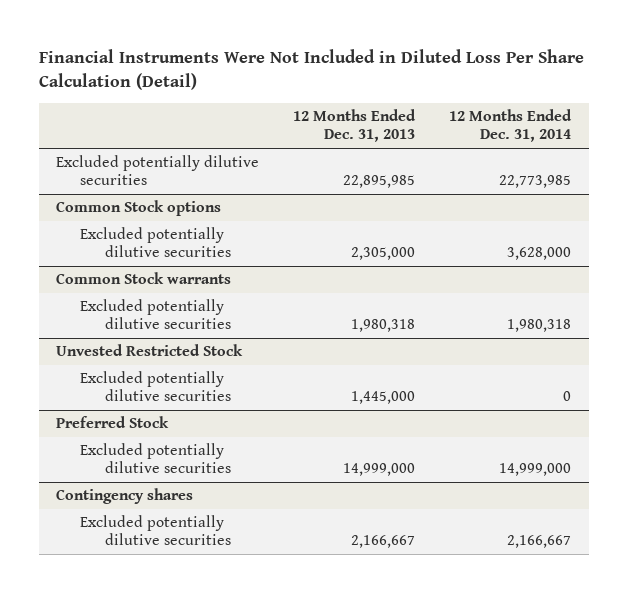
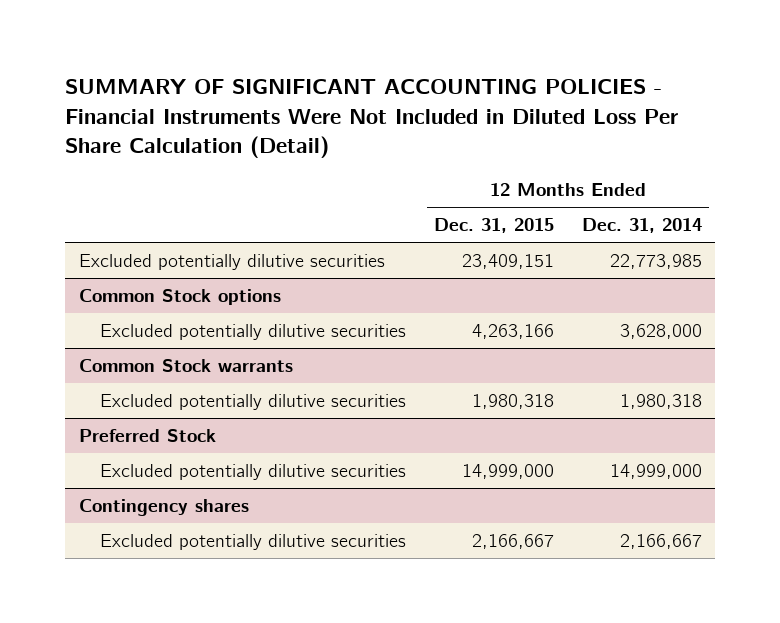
- Financial Instruments Were Not Included in Diluted Loss Per Share Calculation (Detail)
+ SUMMARY OF SIGNIFICANT ACCOUNTING POLICIES - Financial Instruments Were Not Included in Diluted Loss Per Share Calculation (Detail)
- | 12 Months Ended Dec. 31, 2013 | 12 Months Ended Dec. 31, 2014
+ | 12 Months Ended Dec. 31, 2015 | 12 Months Ended Dec. 31, 2014
- Unvested Restricted Stock
- Excluded potentially dilutive securities | 1,445,000 | 0

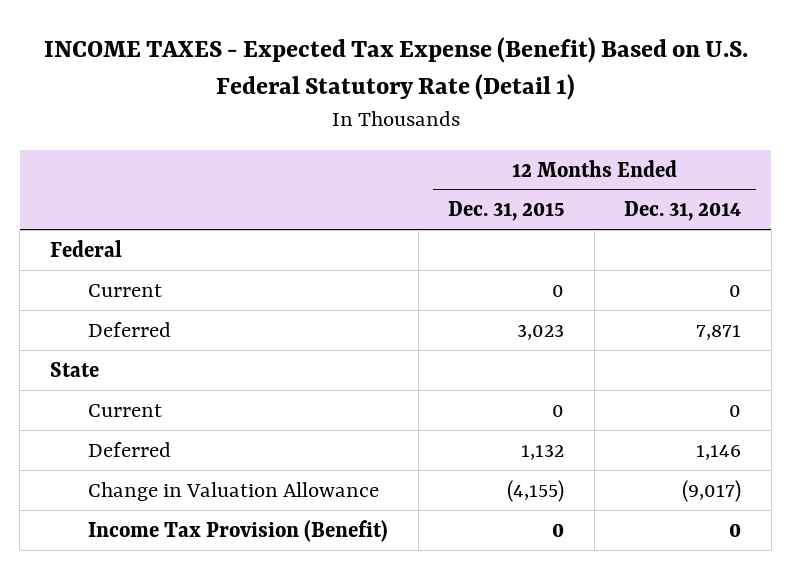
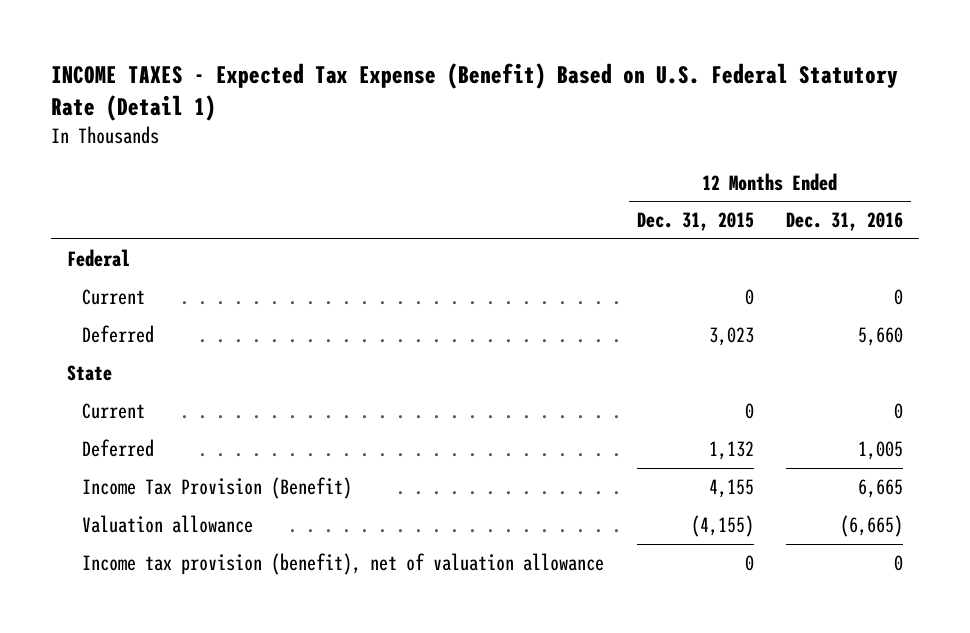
- | 12 Months Ended Dec. 31, 2015 | 12 Months Ended Dec. 31, 2014
+ | 12 Months Ended Dec. 31, 2015 | 12 Months Ended Dec. 31, 2016
- Change in Valuation Allowance | (4,155) | (9,017)
- Income Tax Provision (Benefit) | 0 | 0
+ Income Tax Provision (Benefit) | 4,155 | 6,665
+ Valuation allowance | (4,155) | (6,665)
+ Income tax provision (benefit), net of valuation allowance | 0 | 0

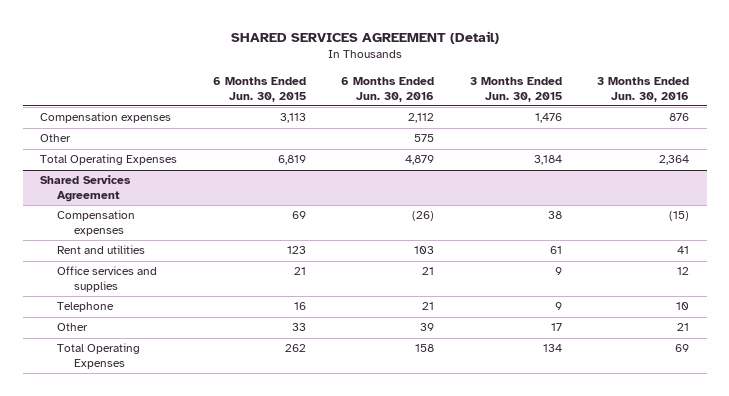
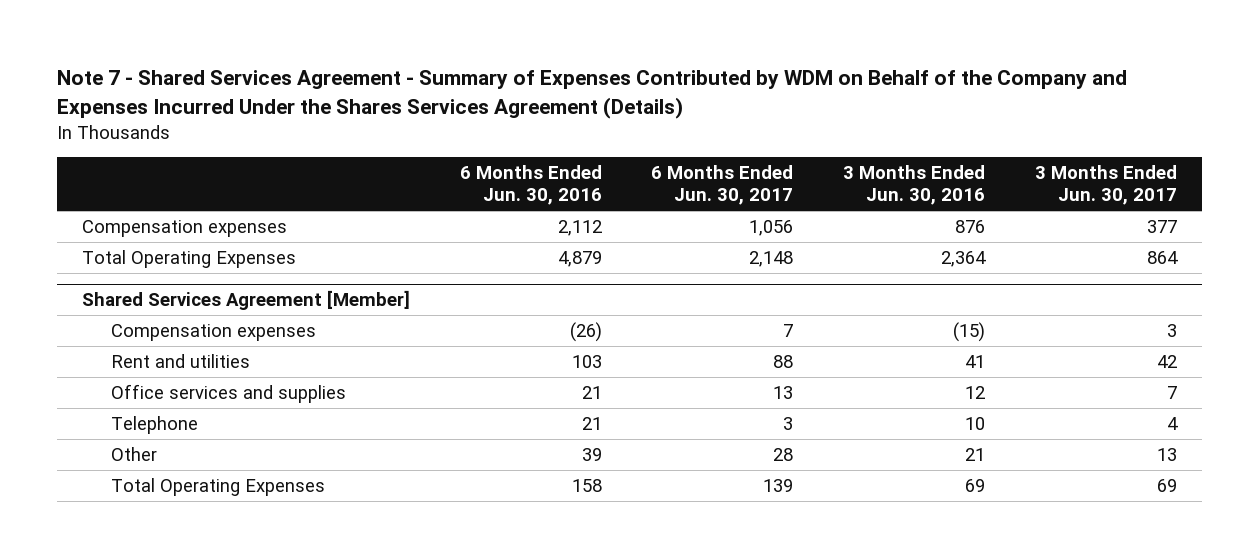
- SHARED SERVICES AGREEMENT (Detail)
+ Note 7 - Shared Services Agreement - Summary of Expenses Contributed by WDM on Behalf of the Company and Expenses Incurred Under the Shares Services Agreement (Details)
- | 6 Months Ended Jun. 30, 2015 | 6 Months Ended Jun. 30, 2016 | 3 Months Ended Jun. 30, 2015 | 3 Months Ended Jun. 30, 2016
+ | 6 Months Ended Jun. 30, 2016 | 6 Months Ended Jun. 30, 2017 | 3 Months Ended Jun. 30, 2016 | 3 Months Ended Jun. 30, 2017
- Other | | 575 | |
- Shared Services Agreement
+ Shared Services Agreement [Member]

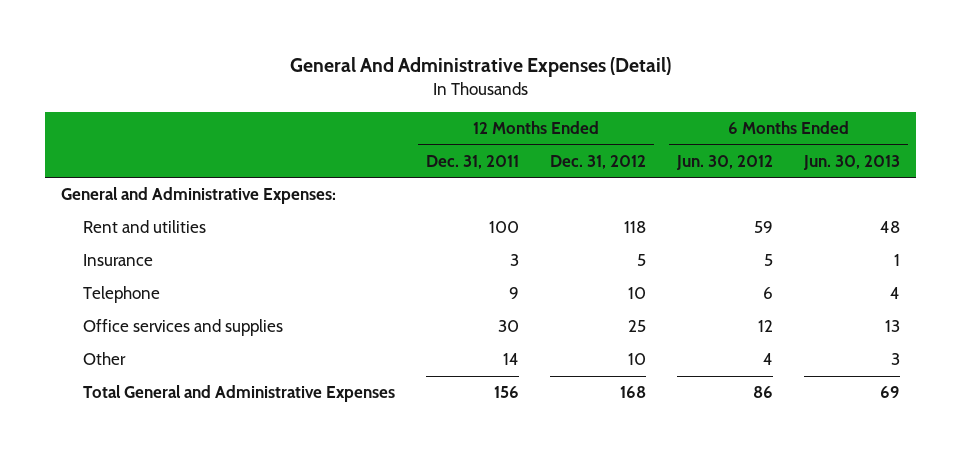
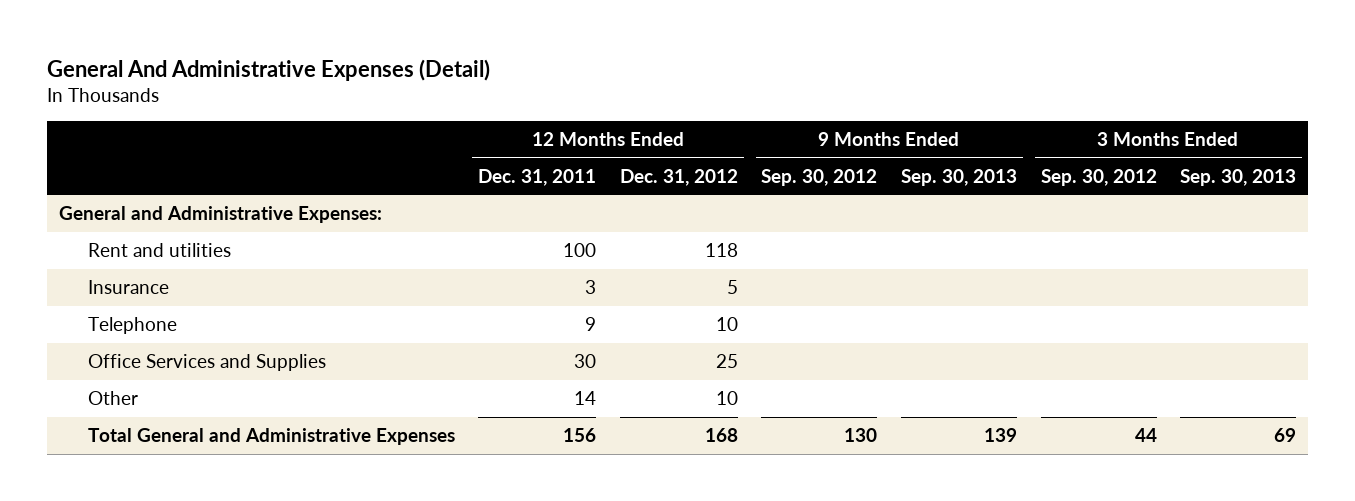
- | 12 Months Ended Dec. 31, 2011 | 12 Months Ended Dec. 31, 2012 | 6 Months Ended Jun. 30, 2012 | 6 Months Ended Jun. 30, 2013
+ | 12 Months Ended Dec. 31, 2011 | 12 Months Ended Dec. 31, 2012 | 9 Months Ended Sep. 30, 2012 | 9 Months Ended Sep. 30, 2013 | 3 Months Ended Sep. 30, 2012 | 3 Months Ended Sep. 30, 2013
- Office services and supplies | 30 | 25 | 12 | 13
+ Office Services and Supplies | 30 | 25 | | | |

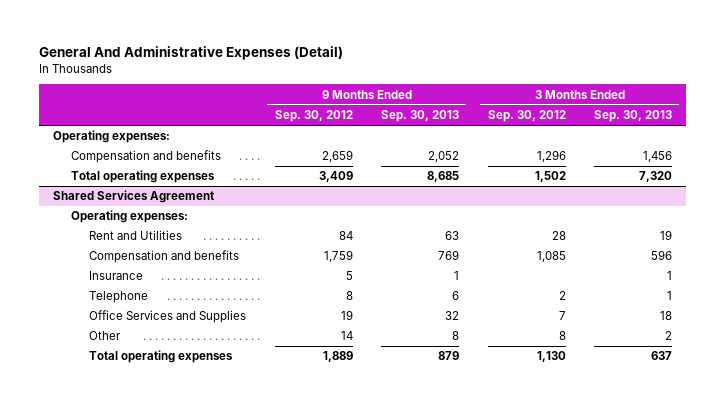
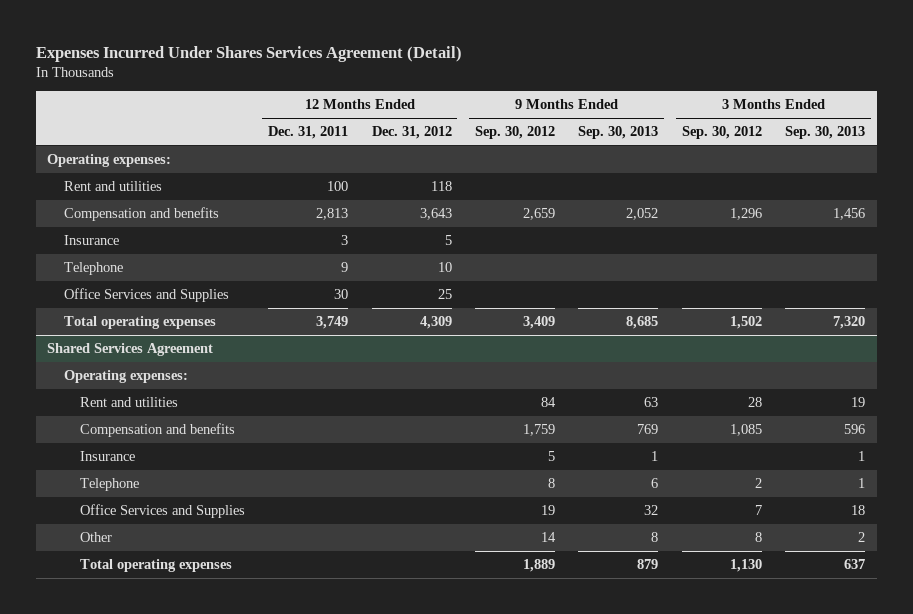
- General And Administrative Expenses (Detail)
+ Expenses Incurred Under Shares Services Agreement (Detail)
- | 9 Months Ended Sep. 30, 2012 | 9 Months Ended Sep. 30, 2013 | 3 Months Ended Sep. 30, 2012 | 3 Months Ended Sep. 30, 2013
+ | 12 Months Ended Dec. 31, 2011 | 12 Months Ended Dec. 31, 2012 | 9 Months Ended Sep. 30, 2012 | 9 Months Ended Sep. 30, 2013 | 3 Months Ended Sep. 30, 2012 | 3 Months Ended Sep. 30, 2013
+ Rent and utilities | 100 | 118 | | | |
+ Insurance | 3 | 5 | | | |
+ Telephone | 9 | 10 | | | |
+ Office Services and Supplies | 30 | 25 | | | |
@ Shared Services Agreement
- Rent and Utilities | 84 | 63 | 28 | 19
+ Rent and utilities | | | 84 | 63 | 28 | 19

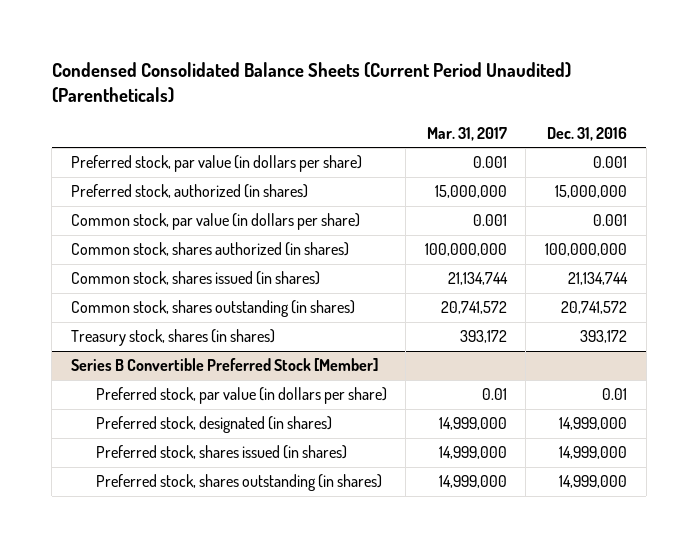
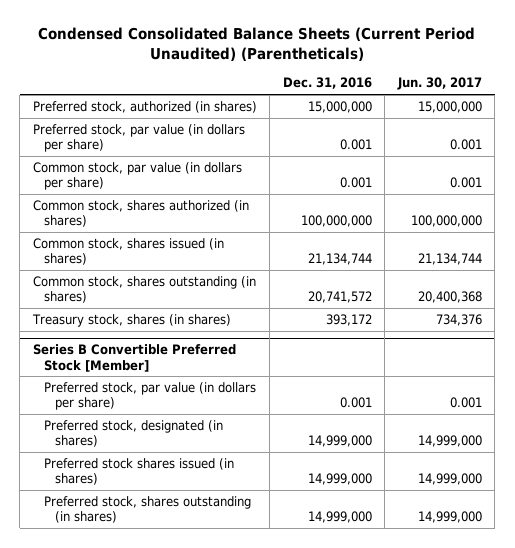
- | Mar. 31, 2017 | Dec. 31, 2016
+ | Dec. 31, 2016 | Jun. 30, 2017
moved down: Preferred stock, par value (in dollars per share) | 0.001 | 0.001
@ Series B Convertible Preferred Stock [Member]
- Preferred stock, par value (in dollars per share) | 0.01 | 0.01
+ Preferred stock, par value (in dollars per share) | 0.001 | 0.001
- Preferred stock, shares issued (in shares) | 14,999,000 | 14,999,000
+ Preferred stock shares issued (in shares) | 14,999,000 | 14,999,000

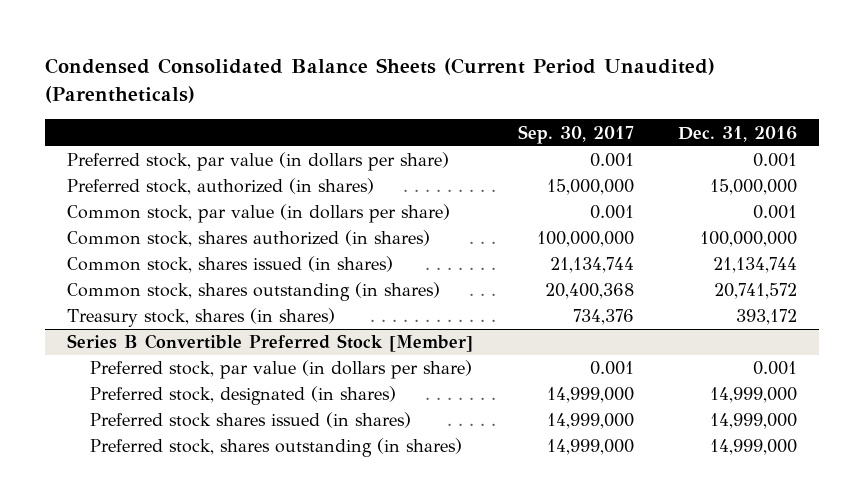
- | Dec. 31, 2016 | Jun. 30, 2017
+ | Sep. 30, 2017 | Dec. 31, 2016
moved down: Preferred stock, authorized (in shares) | 15,000,000 | 15,000,000

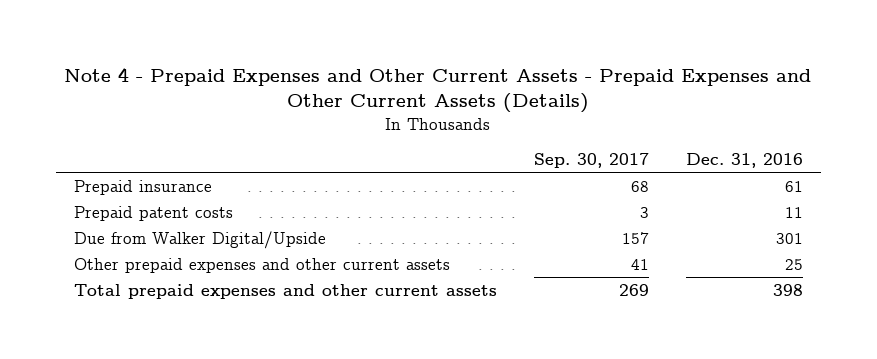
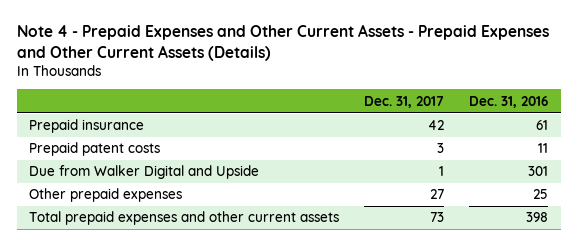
- | Sep. 30, 2017 | Dec. 31, 2016
+ | Dec. 31, 2017 | Dec. 31, 2016
- Due from Walker Digital/Upside | 157 | 301
- Other prepaid expenses and other current assets | 41 | 25
+ Due from Walker Digital and Upside | 1 | 301
+ Other prepaid expenses | 27 | 25

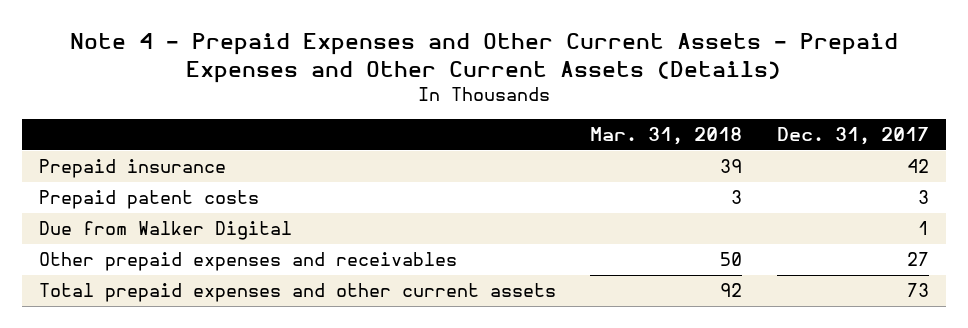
- | Dec. 31, 2017 | Dec. 31, 2016
+ | Mar. 31, 2018 | Dec. 31, 2017
- Due from Walker Digital and Upside | 1 | 301
- Other prepaid expenses | 27 | 25
+ Due from Walker Digital | | 1
+ Other prepaid expenses and receivables | 50 | 27

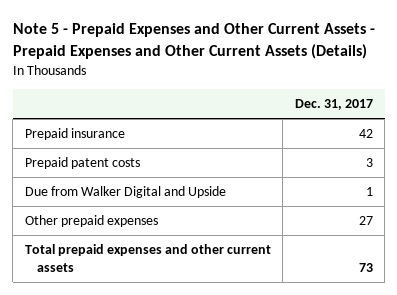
- Note 4 - Prepaid Expenses and Other Current Assets - Prepaid Expenses and Other Current Assets (Details)
+ Note 5 - Prepaid Expenses and Other Current Assets - Prepaid Expenses and Other Current Assets (Details)
- | Mar. 31, 2018 | Dec. 31, 2017
+ | Dec. 31, 2017
- Due from Walker Digital | | 1
- Other prepaid expenses and receivables | 50 | 27
+ Due from Walker Digital and Upside | 1
+ Other prepaid expenses | 27

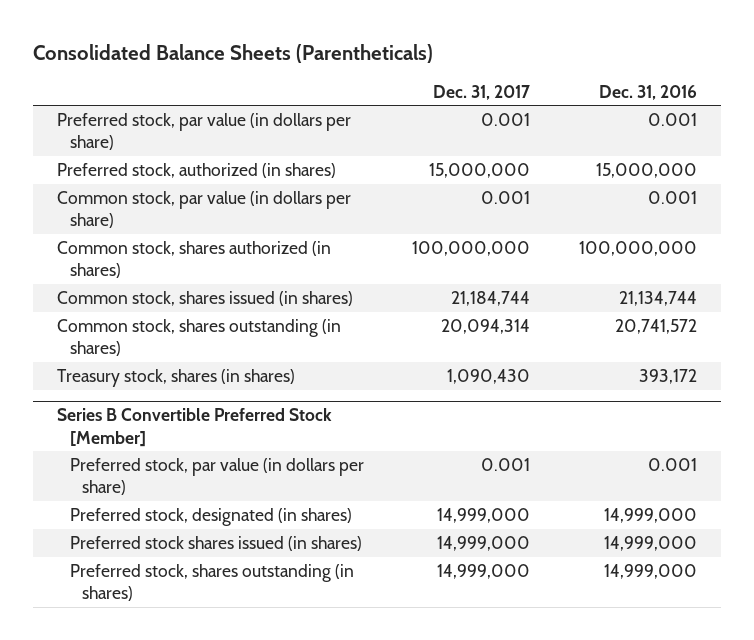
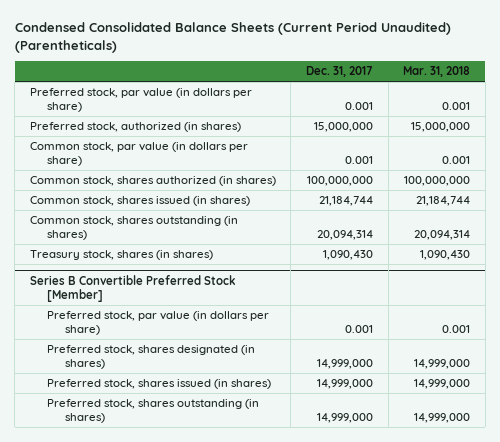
- Consolidated Balance Sheets (Parentheticals)
+ Condensed Consolidated Balance Sheets (Current Period Unaudited) (Parentheticals)
- | Dec. 31, 2017 | Dec. 31, 2016
+ | Dec. 31, 2017 | Mar. 31, 2018
@ Series B Convertible Preferred Stock [Member]
- Preferred stock, designated (in shares) | 14,999,000 | 14,999,000
- Preferred stock shares issued (in shares) | 14,999,000 | 14,999,000
+ Preferred stock, shares designated (in shares) | 14,999,000 | 14,999,000
+ Preferred stock, shares issued (in shares) | 14,999,000 | 14,999,000

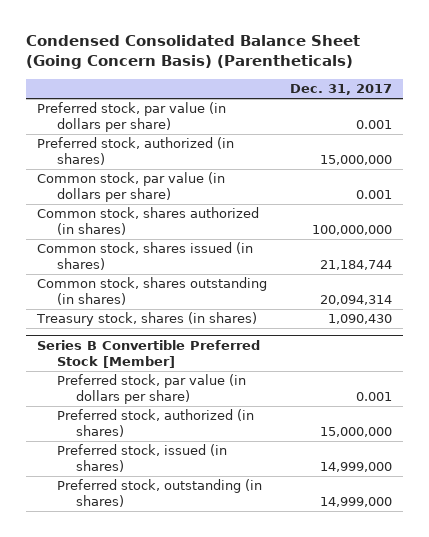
- Condensed Consolidated Balance Sheets (Current Period Unaudited) (Parentheticals)
+ Condensed Consolidated Balance Sheet (Going Concern Basis) (Parentheticals)
- | Dec. 31, 2017 | Mar. 31, 2018
+ | Dec. 31, 2017
@ Series B Convertible Preferred Stock [Member]
- Preferred stock, shares designated (in shares) | 14,999,000 | 14,999,000
- Preferred stock, shares issued (in shares) | 14,999,000 | 14,999,000
- Preferred stock, shares outstanding (in shares) | 14,999,000 | 14,999,000
+ Preferred stock, authorized (in shares) | 15,000,000
+ Preferred stock, issued (in shares) | 14,999,000
+ Preferred stock, outstanding (in shares) | 14,999,000

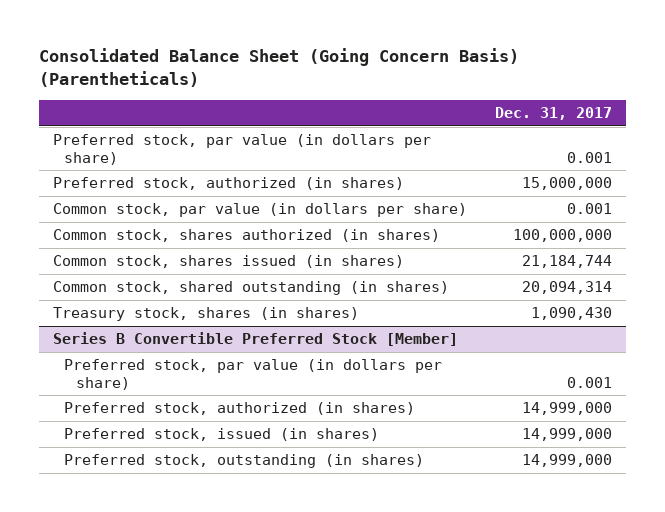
- Condensed Consolidated Balance Sheet (Going Concern Basis) (Parentheticals)
+ Consolidated Balance Sheet (Going Concern Basis) (Parentheticals)
- Common stock, shares outstanding (in shares) | 20,094,314
+ Common stock, shared outstanding (in shares) | 20,094,314
@ Series B Convertible Preferred Stock [Member]
- Preferred stock, authorized (in shares) | 15,000,000
+ Preferred stock, authorized (in shares) | 14,999,000

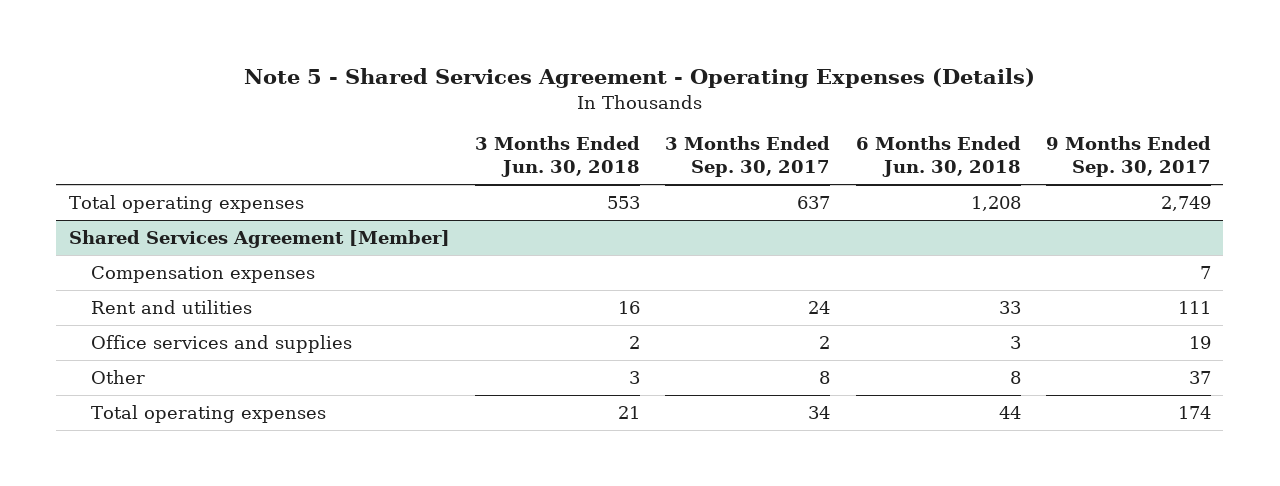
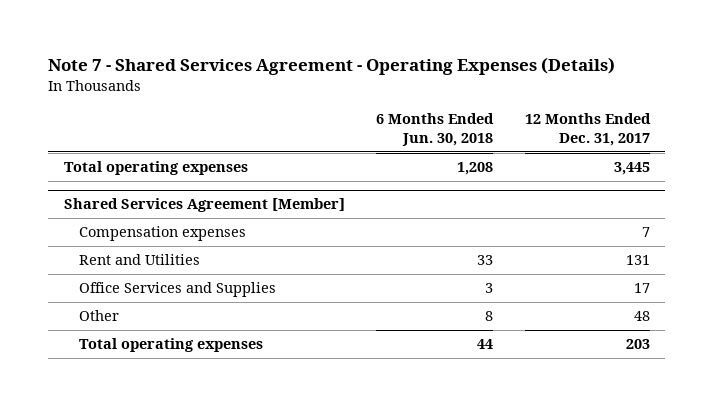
- Note 5 - Shared Services Agreement - Operating Expenses (Details)
+ Note 7 - Shared Services Agreement - Operating Expenses (Details)
- | 3 Months Ended Jun. 30, 2018 | 3 Months Ended Sep. 30, 2017 | 6 Months Ended Jun. 30, 2018 | 9 Months Ended Sep. 30, 2017
+ | 6 Months Ended Jun. 30, 2018 | 12 Months Ended Dec. 31, 2017
@ Shared Services Agreement [Member]
- Rent and utilities | 16 | 24 | 33 | 111
- Office services and supplies | 2 | 2 | 3 | 19
+ Rent and Utilities | 33 | 131
+ Office Services and Supplies | 3 | 17

